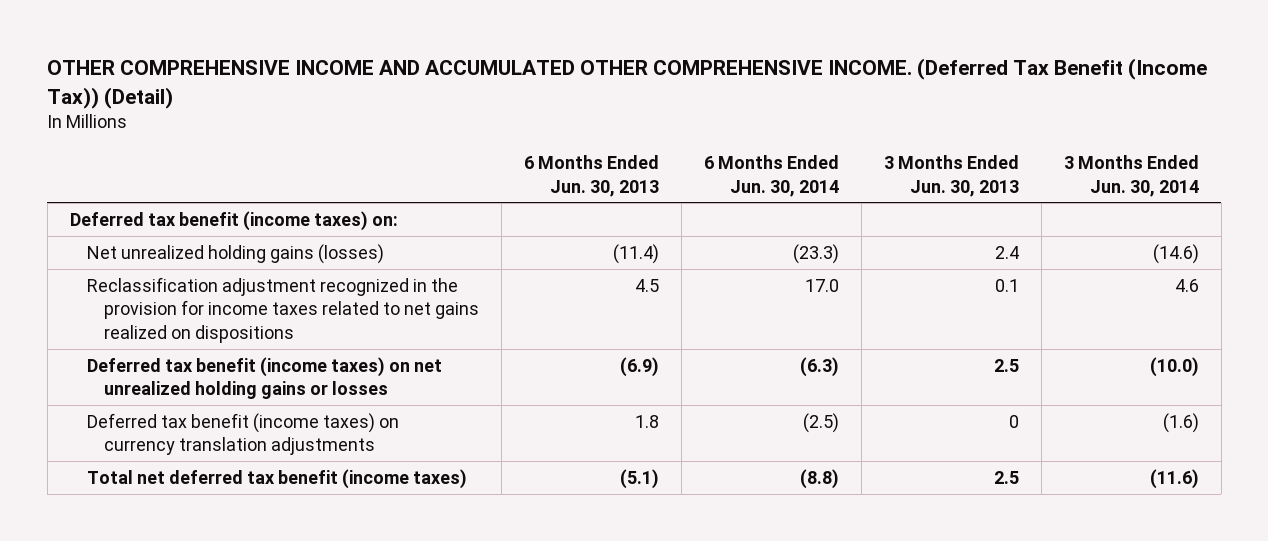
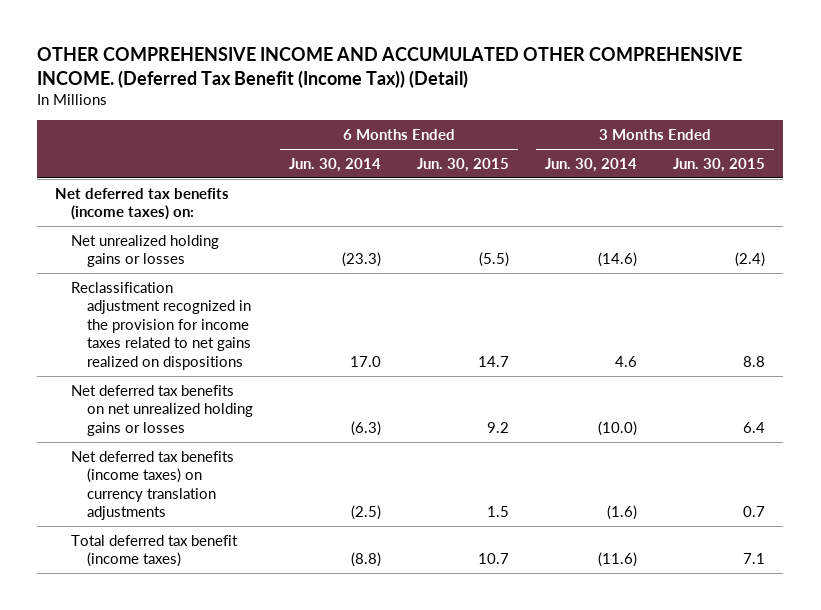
- | 6 Months Ended Jun. 30, 2013 | 6 Months Ended Jun. 30, 2014 | 3 Months Ended Jun. 30, 2013 | 3 Months Ended Jun. 30, 2014
+ | 6 Months Ended Jun. 30, 2014 | 6 Months Ended Jun. 30, 2015 | 3 Months Ended Jun. 30, 2014 | 3 Months Ended Jun. 30, 2015
- Deferred tax benefit (income taxes) on:
- Net unrealized holding gains (losses) | (11.4) | (23.3) | 2.4 | (14.6)
+ Net deferred tax benefits (income taxes) on:
+ Net unrealized holding gains or losses | (23.3) | (5.5) | (14.6) | (2.4)
- Deferred tax benefit (income taxes) on net unrealized holding gains or losses | (6.9) | (6.3) | 2.5 | (10.0)
- Deferred tax benefit (income taxes) on currency translation adjustments | 1.8 | (2.5) | 0 | (1.6)
- Total net deferred tax benefit (income taxes) | (5.1) | (8.8) | 2.5 | (11.6)
+ Net deferred tax benefits on net unrealized holding gains or losses | (6.3) | 9.2 | (10.0) | 6.4
+ Net deferred tax benefits (income taxes) on currency translation adjustments | (2.5) | 1.5 | (1.6) | 0.7
+ Total deferred tax benefit (income taxes) | (8.8) | 10.7 | (11.6) | 7.1

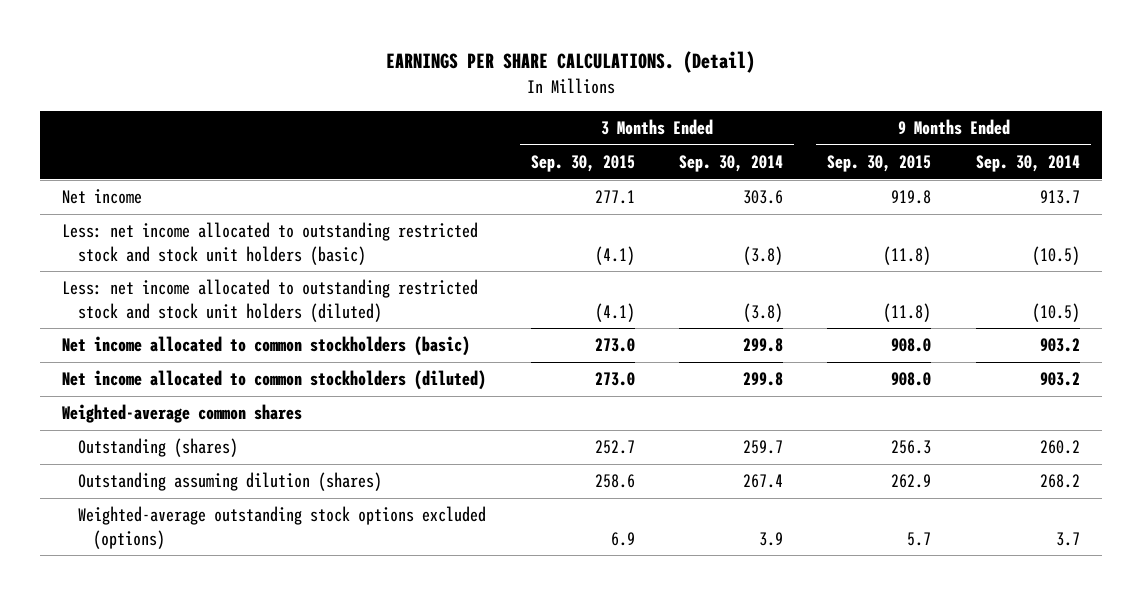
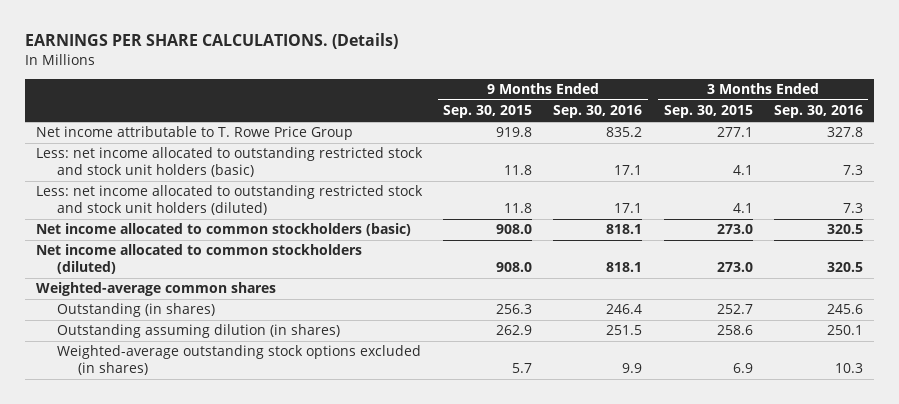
- EARNINGS PER SHARE CALCULATIONS. (Detail)
+ EARNINGS PER SHARE CALCULATIONS. (Details)
- | 3 Months Ended Sep. 30, 2015 | 3 Months Ended Sep. 30, 2014 | 9 Months Ended Sep. 30, 2015 | 9 Months Ended Sep. 30, 2014
+ | 9 Months Ended Sep. 30, 2015 | 9 Months Ended Sep. 30, 2016 | 3 Months Ended Sep. 30, 2015 | 3 Months Ended Sep. 30, 2016
- Net income | 277.1 | 303.6 | 919.8 | 913.7
- Less: net income allocated to outstanding restricted stock and stock unit holders (basic) | (4.1) | (3.8) | (11.8) | (10.5)
- Less: net income allocated to outstanding restricted stock and stock unit holders (diluted) | (4.1) | (3.8) | (11.8) | (10.5)
+ Net income attributable to T. Rowe Price Group | 919.8 | 835.2 | 277.1 | 327.8
+ Less: net income allocated to outstanding restricted stock and stock unit holders (basic) | 11.8 | 17.1 | 4.1 | 7.3
+ Less: net income allocated to outstanding restricted stock and stock unit holders (diluted) | 11.8 | 17.1 | 4.1 | 7.3
- Outstanding (shares) | 252.7 | 259.7 | 256.3 | 260.2
- Outstanding assuming dilution (shares) | 258.6 | 267.4 | 262.9 | 268.2
- Weighted-average outstanding stock options excluded (options) | 6.9 | 3.9 | 5.7 | 3.7
+ Outstanding (in shares) | 256.3 | 246.4 | 252.7 | 245.6
+ Outstanding assuming dilution (in shares) | 262.9 | 251.5 | 258.6 | 250.1
+ Weighted-average outstanding stock options excluded (in shares) | 5.7 | 9.9 | 6.9 | 10.3

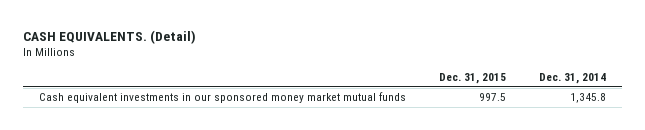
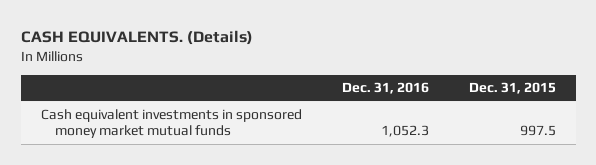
- CASH EQUIVALENTS. (Detail)
+ CASH EQUIVALENTS. (Details)
- | Dec. 31, 2015 | Dec. 31, 2014
+ | Dec. 31, 2016 | Dec. 31, 2015
- Cash equivalent investments in our sponsored money market mutual funds | 997.5 | 1,345.8
+ Cash equivalent investments in sponsored money market mutual funds | 1,052.3 | 997.5

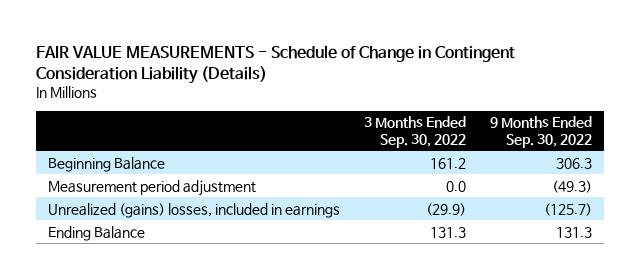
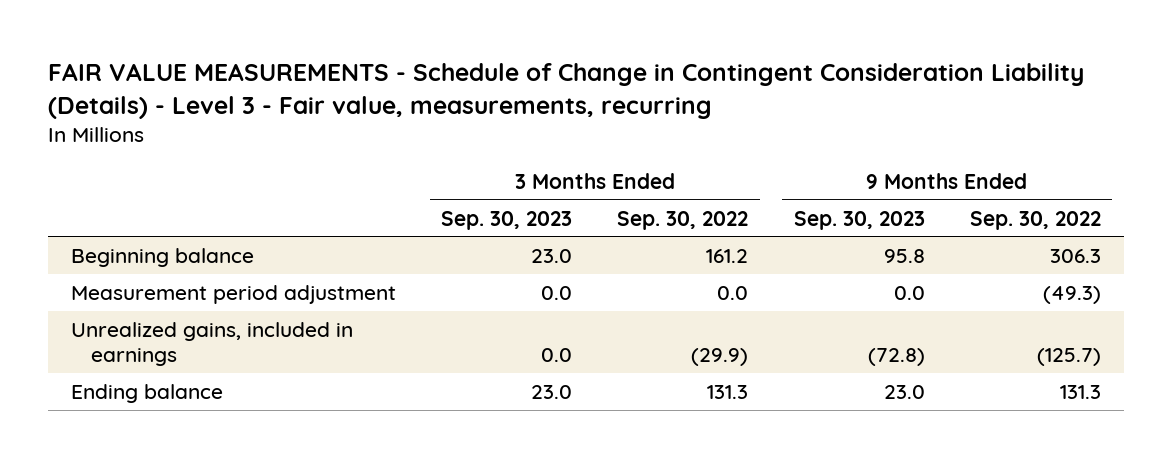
- FAIR VALUE MEASUREMENTS - Schedule of Change in Contingent Consideration Liability (Details)
+ FAIR VALUE MEASUREMENTS - Schedule of Change in Contingent Consideration Liability (Details) - Level 3 - Fair value, measurements, recurring
- | 3 Months Ended Sep. 30, 2022 | 9 Months Ended Sep. 30, 2022
+ | 3 Months Ended Sep. 30, 2023 | 3 Months Ended Sep. 30, 2022 | 9 Months Ended Sep. 30, 2023 | 9 Months Ended Sep. 30, 2022
- Beginning Balance | 161.2 | 306.3
+ Beginning balance | 23.0 | 161.2 | 95.8 | 306.3
- Unrealized (gains) losses, included in earnings | (29.9) | (125.7)
- Ending Balance | 131.3 | 131.3
+ Unrealized gains, included in earnings | 0.0 | (29.9) | (72.8) | (125.7)
+ Ending balance | 23.0 | 131.3 | 23.0 | 131.3

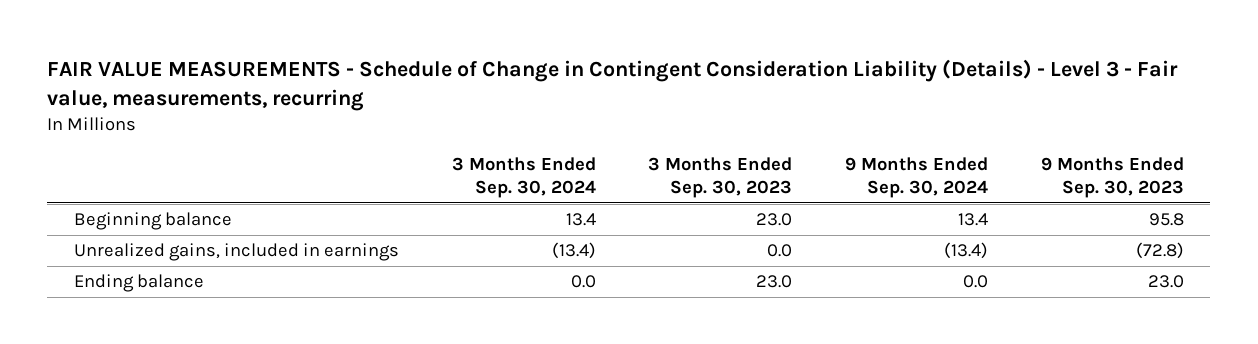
- | 3 Months Ended Sep. 30, 2023 | 3 Months Ended Sep. 30, 2022 | 9 Months Ended Sep. 30, 2023 | 9 Months Ended Sep. 30, 2022
+ | 3 Months Ended Sep. 30, 2024 | 3 Months Ended Sep. 30, 2023 | 9 Months Ended Sep. 30, 2024 | 9 Months Ended Sep. 30, 2023
- Measurement period adjustment | 0.0 | 0.0 | 0.0 | (49.3)

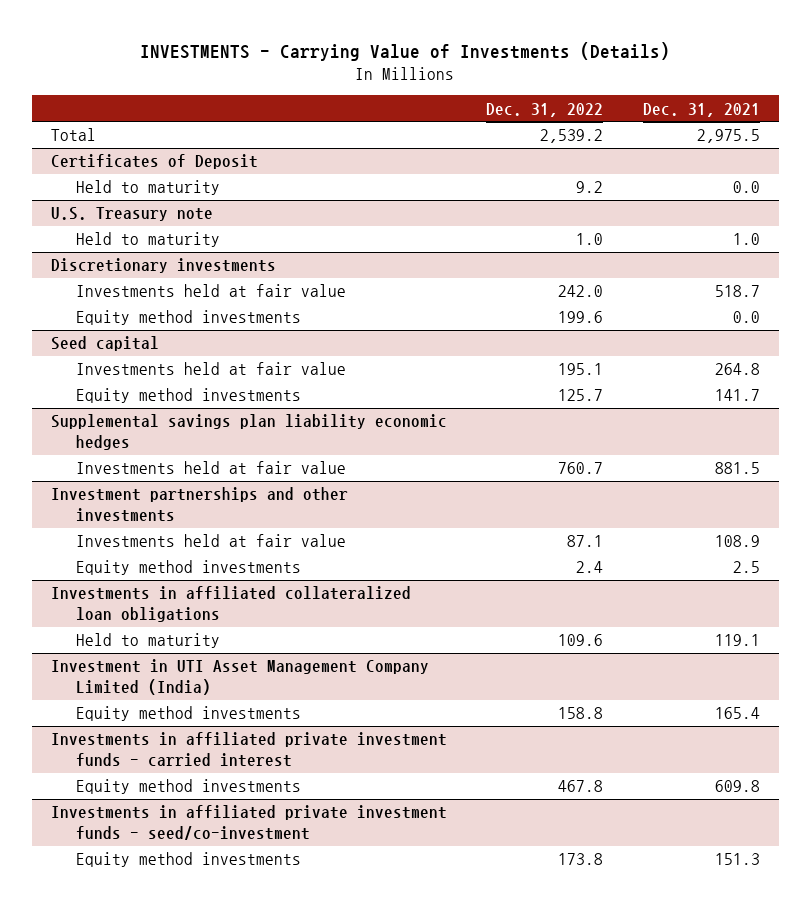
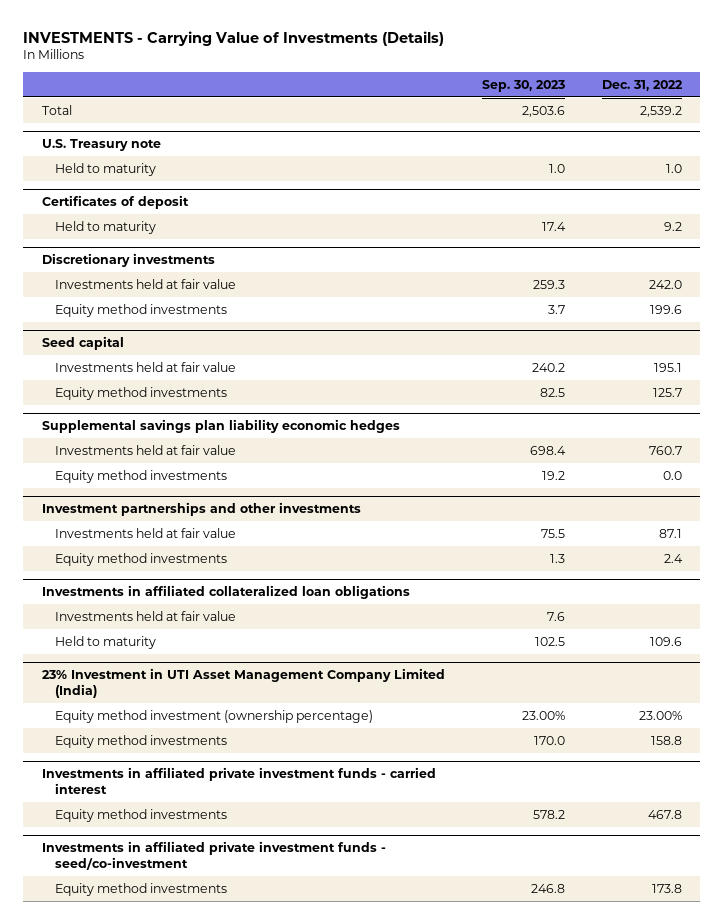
- | Dec. 31, 2022 | Dec. 31, 2021
+ | Sep. 30, 2023 | Dec. 31, 2022
- Certificates of Deposit
- Held to maturity | 9.2 | 0.0
+ Certificates of deposit
+ Held to maturity | 17.4 | 9.2
@ Supplemental savings plan liability economic hedges
+ Equity method investments | 19.2 | 0.0
@ Investments in affiliated collateralized loan obligations
+ Investments held at fair value | 7.6 |
- Investment in UTI Asset Management Company Limited (India)
+ 23% Investment in UTI Asset Management Company Limited (India)
+ Equity method investment (ownership percentage) | 23.00% | 23.00%

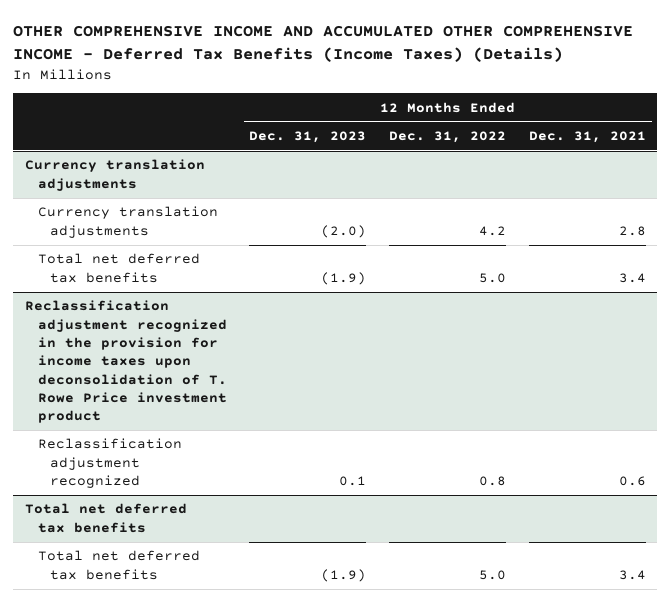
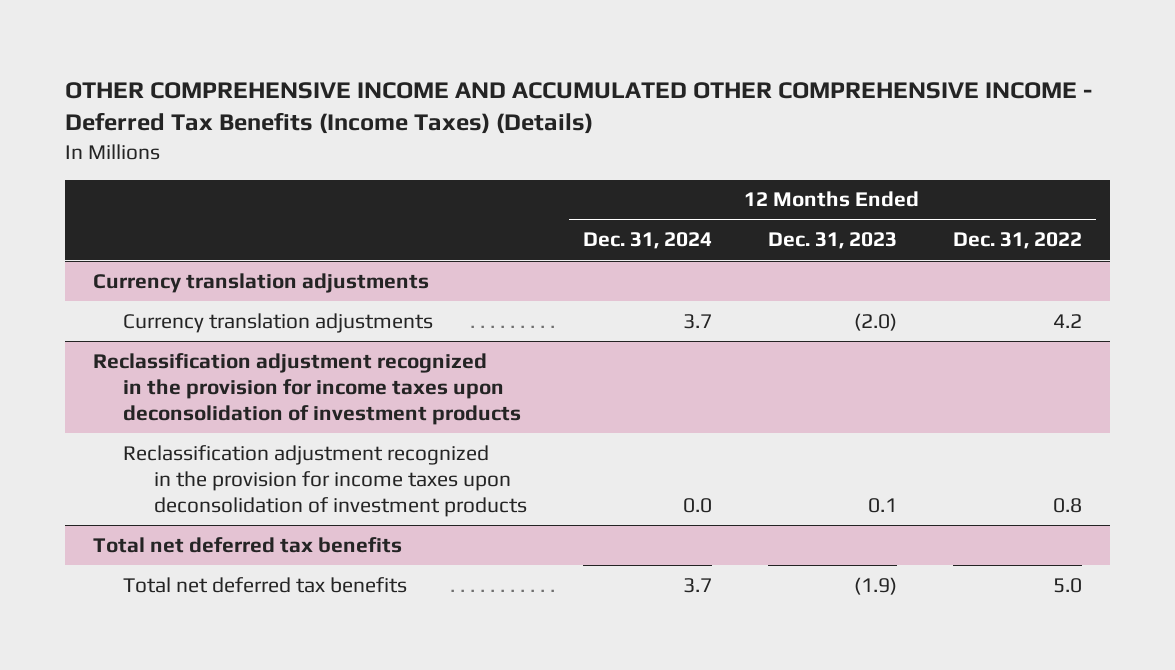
- | 12 Months Ended Dec. 31, 2023 | 12 Months Ended Dec. 31, 2022 | 12 Months Ended Dec. 31, 2021
+ | 12 Months Ended Dec. 31, 2024 | 12 Months Ended Dec. 31, 2023 | 12 Months Ended Dec. 31, 2022
@ Currency translation adjustments
- Total net deferred tax benefits | (1.9) | 5.0 | 3.4
- Reclassification adjustment recognized in the provision for income taxes upon deconsolidation of T. Rowe Price investment product
- Reclassification adjustment recognized | 0.1 | 0.8 | 0.6
+ Reclassification adjustment recognized in the provision for income taxes upon deconsolidation of investment products
+ Reclassification adjustment recognized in the provision for income taxes upon deconsolidation of investment products | 0.0 | 0.1 | 0.8

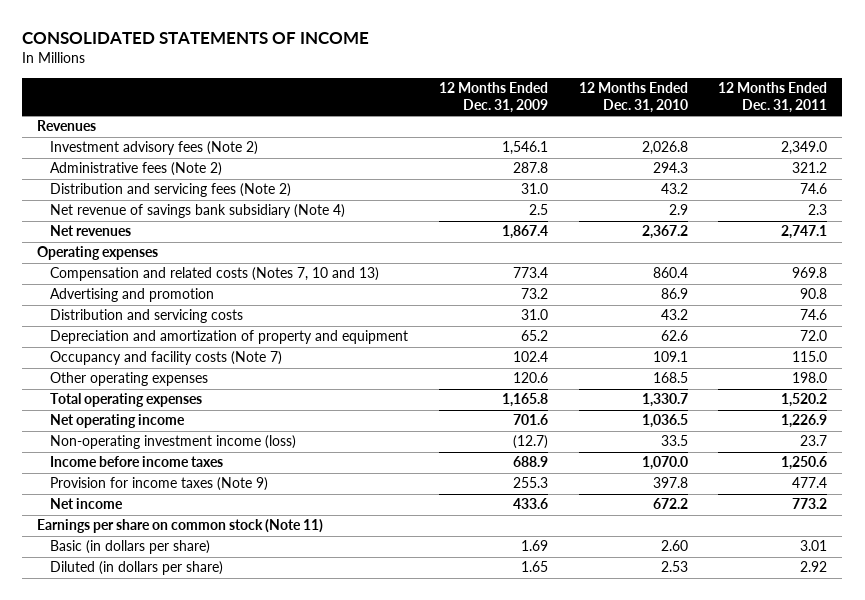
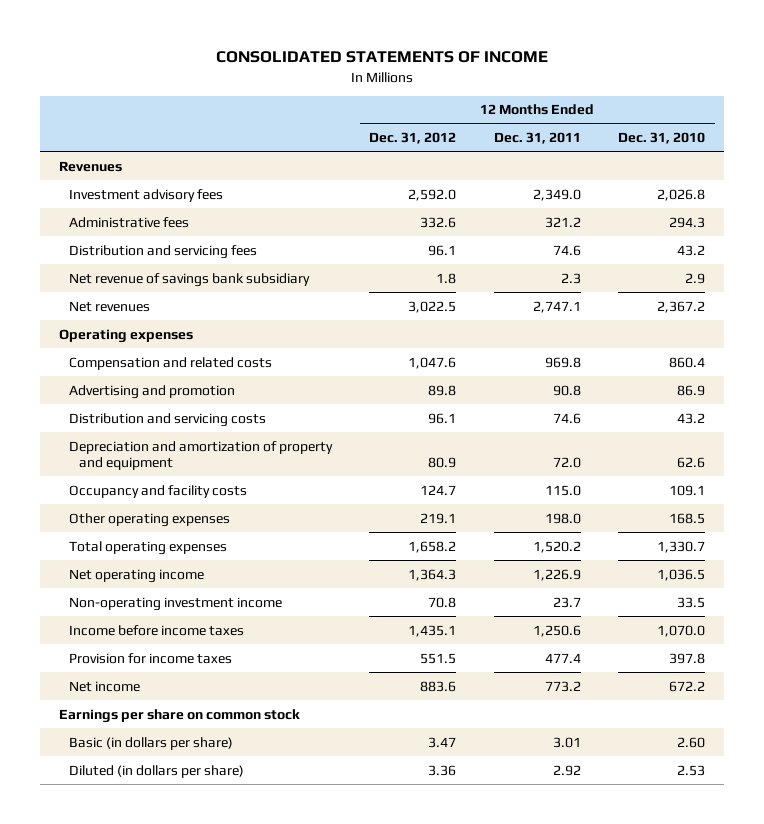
- | 12 Months Ended Dec. 31, 2009 | 12 Months Ended Dec. 31, 2010 | 12 Months Ended Dec. 31, 2011
+ | 12 Months Ended Dec. 31, 2012 | 12 Months Ended Dec. 31, 2011 | 12 Months Ended Dec. 31, 2010
- Investment advisory fees (Note 2) | 1,546.1 | 2,026.8 | 2,349.0
- Administrative fees (Note 2) | 287.8 | 294.3 | 321.2
- Distribution and servicing fees (Note 2) | 31.0 | 43.2 | 74.6
- Net revenue of savings bank subsidiary (Note 4) | 2.5 | 2.9 | 2.3
+ Investment advisory fees | 2,592.0 | 2,349.0 | 2,026.8
+ Administrative fees | 332.6 | 321.2 | 294.3
+ Distribution and servicing fees | 96.1 | 74.6 | 43.2
+ Net revenue of savings bank subsidiary | 1.8 | 2.3 | 2.9
- Compensation and related costs (Notes 7, 10 and 13) | 773.4 | 860.4 | 969.8
+ Compensation and related costs | 1,047.6 | 969.8 | 860.4
- Occupancy and facility costs (Note 7) | 102.4 | 109.1 | 115.0
+ Occupancy and facility costs | 124.7 | 115.0 | 109.1
- Non-operating investment income (loss) | (12.7) | 33.5 | 23.7
+ Non-operating investment income | 70.8 | 23.7 | 33.5
- Provision for income taxes (Note 9) | 255.3 | 397.8 | 477.4
+ Provision for income taxes | 551.5 | 477.4 | 397.8
- Earnings per share on common stock (Note 11)
+ Earnings per share on common stock

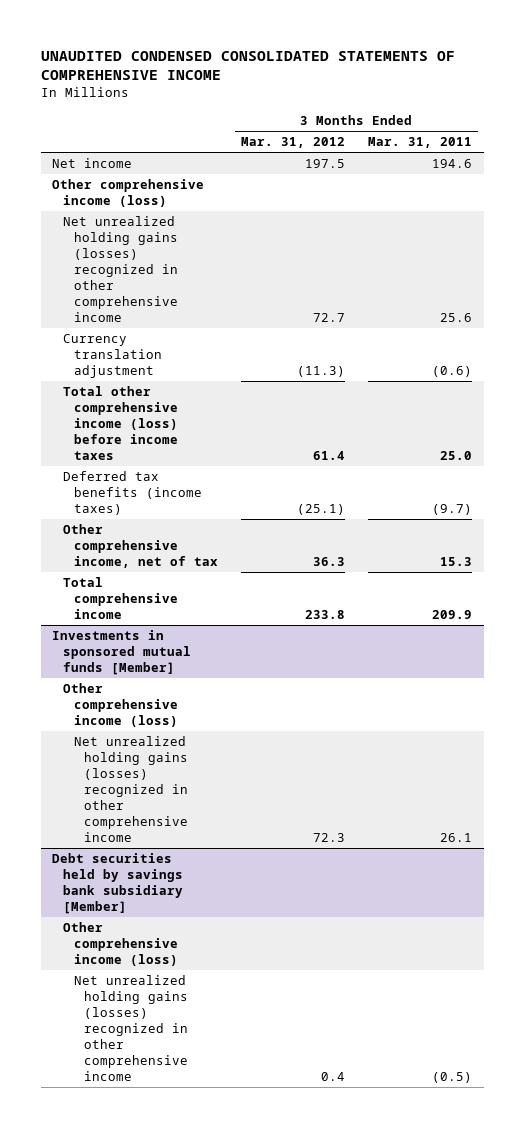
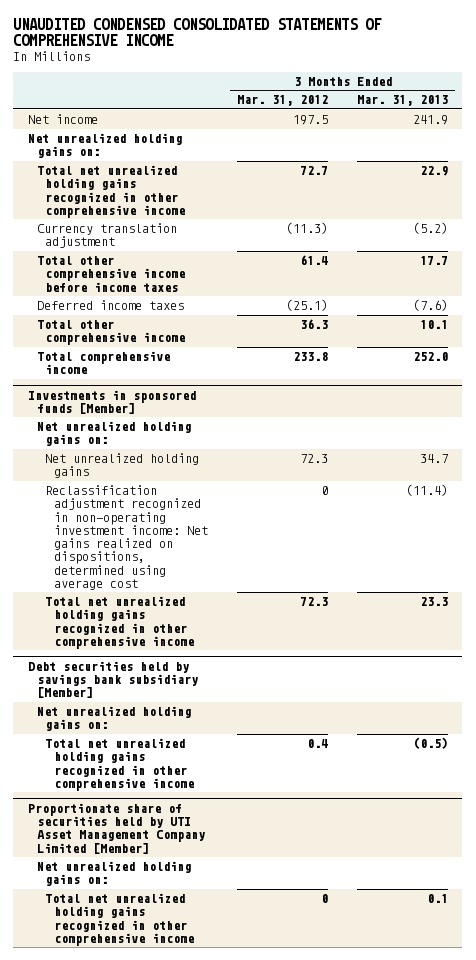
- | 3 Months Ended Mar. 31, 2012 | 3 Months Ended Mar. 31, 2011
+ | 3 Months Ended Mar. 31, 2012 | 3 Months Ended Mar. 31, 2013
- Other comprehensive income (loss)
- Net unrealized holding gains (losses) recognized in other comprehensive income | 72.7 | 25.6
+ Net unrealized holding gains on:
+ Total net unrealized holding gains recognized in other comprehensive income | 72.7 | 22.9
- Total other comprehensive income (loss) before income taxes | 61.4 | 25.0
- Deferred tax benefits (income taxes) | (25.1) | (9.7)
- Other comprehensive income, net of tax | 36.3 | 15.3
+ Total other comprehensive income before income taxes | 61.4 | 17.7
+ Deferred income taxes | (25.1) | (7.6)
+ Total other comprehensive income | 36.3 | 10.1
- Investments in sponsored mutual funds [Member]
- Other comprehensive income (loss)
- Net unrealized holding gains (losses) recognized in other comprehensive income | 72.3 | 26.1
+ Investments in sponsored funds [Member]
+ Net unrealized holding gains on:
+ Net unrealized holding gains | 72.3 | 34.7
+ Reclassification adjustment recognized in non-operating investment income: Net gains realized on dispositions, determined using average cost | 0 | (11.4)
+ Total net unrealized holding gains recognized in other comprehensive income | 72.3 | 23.3
@ Debt securities held by savings bank subsidiary [Member]
- Other comprehensive income (loss)
- Net unrealized holding gains (losses) recognized in other comprehensive income | 0.4 | (0.5)
+ Net unrealized holding gains on:
+ Total net unrealized holding gains recognized in other comprehensive income | 0.4 | (0.5)
+ Proportionate share of securities held by UTI Asset Management Company Limited [Member]
+ Net unrealized holding gains on:
+ Total net unrealized holding gains recognized in other comprehensive income | 0 | 0.1

